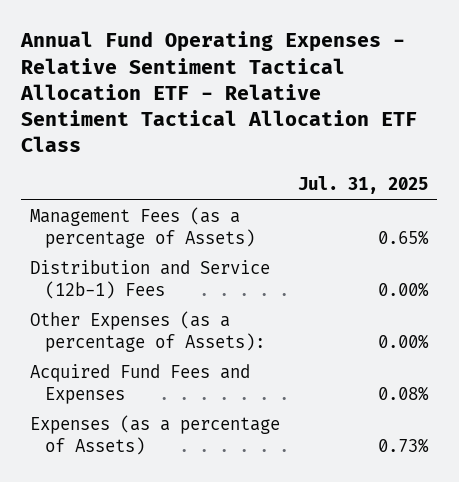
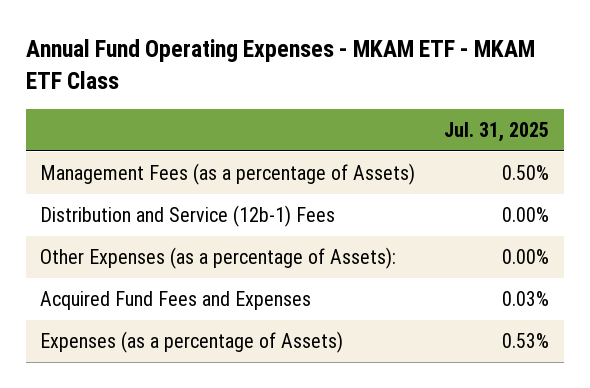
- Annual Fund Operating Expenses - Relative Sentiment Tactical Allocation ETF - Relative Sentiment Tactical Allocation ETF Class
+ Annual Fund Operating Expenses - MKAM ETF - MKAM ETF Class
- Management Fees (as a percentage of Assets) | 0.65%
+ Management Fees (as a percentage of Assets) | 0.50%
- Acquired Fund Fees and Expenses | 0.08%
- Expenses (as a percentage of Assets) | 0.73%
+ Acquired Fund Fees and Expenses | 0.03%
+ Expenses (as a percentage of Assets) | 0.53%

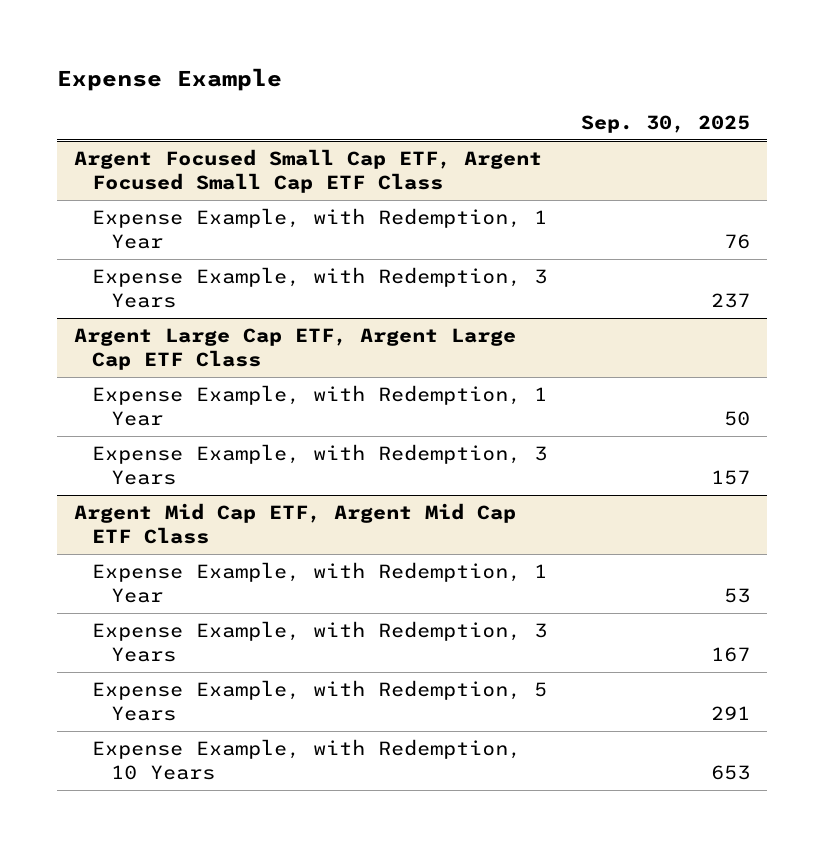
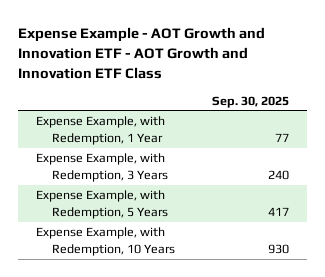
- Expense Example
+ Expense Example - AOT Growth and Innovation ETF - AOT Growth and Innovation ETF Class
- Argent Focused Small Cap ETF, Argent Focused Small Cap ETF Class
- Expense Example, with Redemption, 1 Year | 76
- Expense Example, with Redemption, 3 Years | 237
- Argent Large Cap ETF, Argent Large Cap ETF Class
- Expense Example, with Redemption, 1 Year | 50
- Expense Example, with Redemption, 3 Years | 157
- Argent Mid Cap ETF, Argent Mid Cap ETF Class
- Expense Example, with Redemption, 1 Year | 53
- Expense Example, with Redemption, 3 Years | 167
- Expense Example, with Redemption, 5 Years | 291
- Expense Example, with Redemption, 10 Years | 653
+ Expense Example, with Redemption, 1 Year | 77
+ Expense Example, with Redemption, 3 Years | 240
+ Expense Example, with Redemption, 5 Years | 417
+ Expense Example, with Redemption, 10 Years | 930

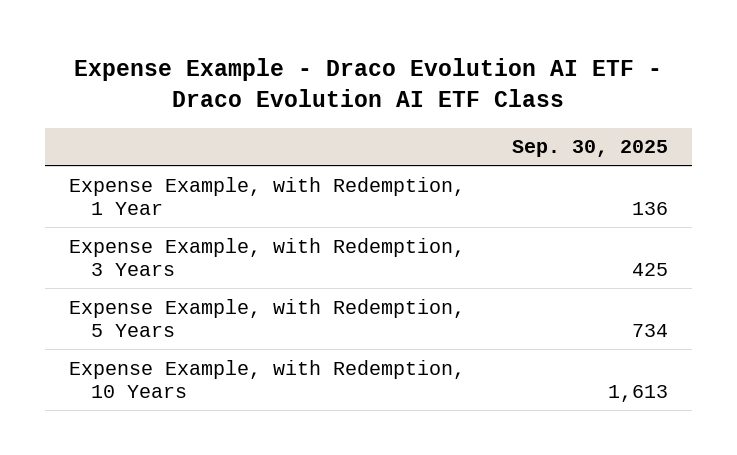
- Expense Example - AOT Growth and Innovation ETF - AOT Growth and Innovation ETF Class
+ Expense Example - Draco Evolution AI ETF - Draco Evolution AI ETF Class
- Expense Example, with Redemption, 1 Year | 77
- Expense Example, with Redemption, 3 Years | 240
- Expense Example, with Redemption, 5 Years | 417
- Expense Example, with Redemption, 10 Years | 930
+ Expense Example, with Redemption, 1 Year | 136
+ Expense Example, with Redemption, 3 Years | 425
+ Expense Example, with Redemption, 5 Years | 734
+ Expense Example, with Redemption, 10 Years | 1,613

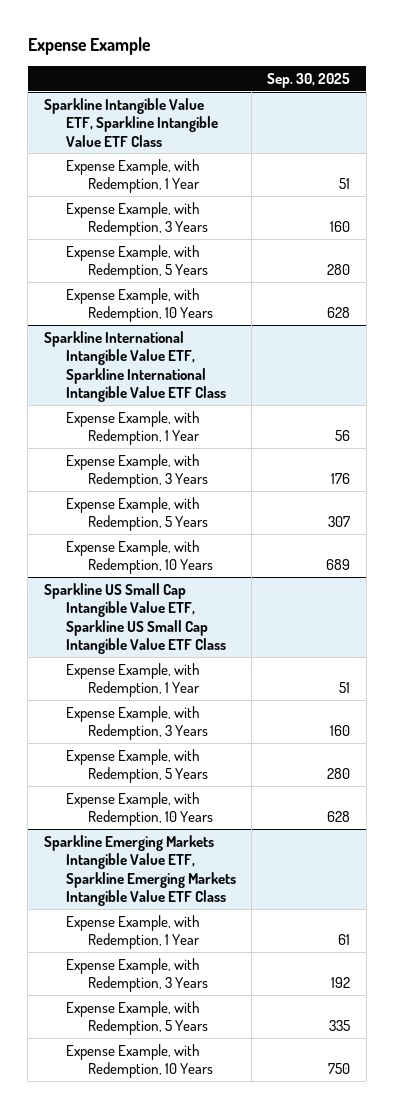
- Expense Example - Draco Evolution AI ETF - Draco Evolution AI ETF Class
+ Expense Example
- Expense Example, with Redemption, 1 Year | 136
- Expense Example, with Redemption, 3 Years | 425
- Expense Example, with Redemption, 5 Years | 734
- Expense Example, with Redemption, 10 Years | 1,613
+ Sparkline Intangible Value ETF, Sparkline Intangible Value ETF Class
+ Expense Example, with Redemption, 1 Year | 51
+ Expense Example, with Redemption, 3 Years | 160
+ Expense Example, with Redemption, 5 Years | 280
+ Expense Example, with Redemption, 10 Years | 628
+ Sparkline International Intangible Value ETF, Sparkline International Intangible Value ETF Class
+ Expense Example, with Redemption, 1 Year | 56
+ Expense Example, with Redemption, 3 Years | 176
+ Expense Example, with Redemption, 5 Years | 307
+ Expense Example, with Redemption, 10 Years | 689
+ Sparkline US Small Cap Intangible Value ETF, Sparkline US Small Cap Intangible Value ETF Class
+ Expense Example, with Redemption, 1 Year | 51
+ Expense Example, with Redemption, 3 Years | 160
+ Expense Example, with Redemption, 5 Years | 280
+ Expense Example, with Redemption, 10 Years | 628
+ Sparkline Emerging Markets Intangible Value ETF, Sparkline Emerging Markets Intangible Value ETF Class
+ Expense Example, with Redemption, 1 Year | 61
+ Expense Example, with Redemption, 3 Years | 192
+ Expense Example, with Redemption, 5 Years | 335
+ Expense Example, with Redemption, 10 Years | 750

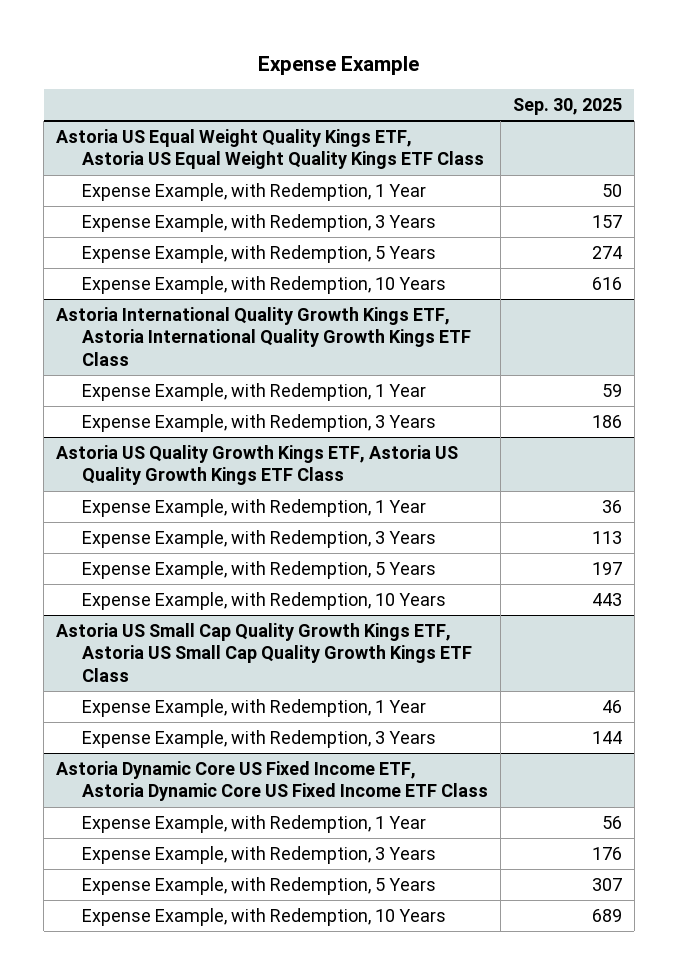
- Sparkline Intangible Value ETF, Sparkline Intangible Value ETF Class
- Expense Example, with Redemption, 1 Year | 51
- Expense Example, with Redemption, 3 Years | 160
- Expense Example, with Redemption, 5 Years | 280
- Expense Example, with Redemption, 10 Years | 628
- Sparkline International Intangible Value ETF, Sparkline International Intangible Value ETF Class
+ Astoria US Equal Weight Quality Kings ETF, Astoria US Equal Weight Quality Kings ETF Class
+ Expense Example, with Redemption, 1 Year | 50
+ Expense Example, with Redemption, 3 Years | 157
+ Expense Example, with Redemption, 5 Years | 274
+ Expense Example, with Redemption, 10 Years | 616
+ Astoria International Quality Growth Kings ETF, Astoria International Quality Growth Kings ETF Class
+ Expense Example, with Redemption, 1 Year | 59
+ Expense Example, with Redemption, 3 Years | 186
+ Astoria US Quality Growth Kings ETF, Astoria US Quality Growth Kings ETF Class
+ Expense Example, with Redemption, 1 Year | 36
+ Expense Example, with Redemption, 3 Years | 113
+ Expense Example, with Redemption, 5 Years | 197
+ Expense Example, with Redemption, 10 Years | 443
+ Astoria US Small Cap Quality Growth Kings ETF, Astoria US Small Cap Quality Growth Kings ETF Class
+ Expense Example, with Redemption, 1 Year | 46
+ Expense Example, with Redemption, 3 Years | 144
+ Astoria Dynamic Core US Fixed Income ETF, Astoria Dynamic Core US Fixed Income ETF Class
- Sparkline US Small Cap Intangible Value ETF, Sparkline US Small Cap Intangible Value ETF Class
- Expense Example, with Redemption, 1 Year | 51
- Expense Example, with Redemption, 3 Years | 160
- Expense Example, with Redemption, 5 Years | 280
- Expense Example, with Redemption, 10 Years | 628
- Sparkline Emerging Markets Intangible Value ETF, Sparkline Emerging Markets Intangible Value ETF Class
- Expense Example, with Redemption, 1 Year | 61
- Expense Example, with Redemption, 3 Years | 192
- Expense Example, with Redemption, 5 Years | 335
- Expense Example, with Redemption, 10 Years | 750

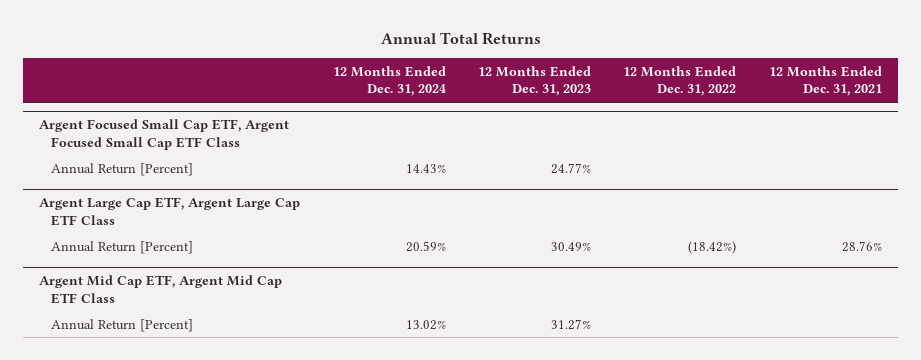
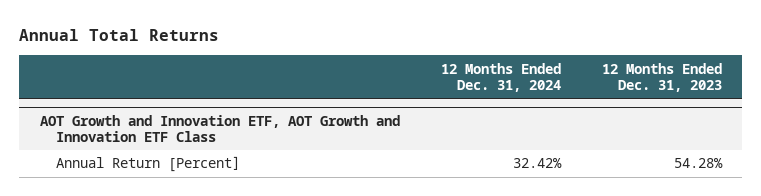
- | 12 Months Ended Dec. 31, 2024 | 12 Months Ended Dec. 31, 2023 | 12 Months Ended Dec. 31, 2022 | 12 Months Ended Dec. 31, 2021
+ | 12 Months Ended Dec. 31, 2024 | 12 Months Ended Dec. 31, 2023
- Argent Focused Small Cap ETF, Argent Focused Small Cap ETF Class
- Annual Return [Percent] | 14.43% | 24.77% | |
- Argent Large Cap ETF, Argent Large Cap ETF Class
- Annual Return [Percent] | 20.59% | 30.49% | (18.42%) | 28.76%
- Argent Mid Cap ETF, Argent Mid Cap ETF Class
- Annual Return [Percent] | 13.02% | 31.27% | |
+ AOT Growth and Innovation ETF, AOT Growth and Innovation ETF Class
+ Annual Return [Percent] | 32.42% | 54.28%

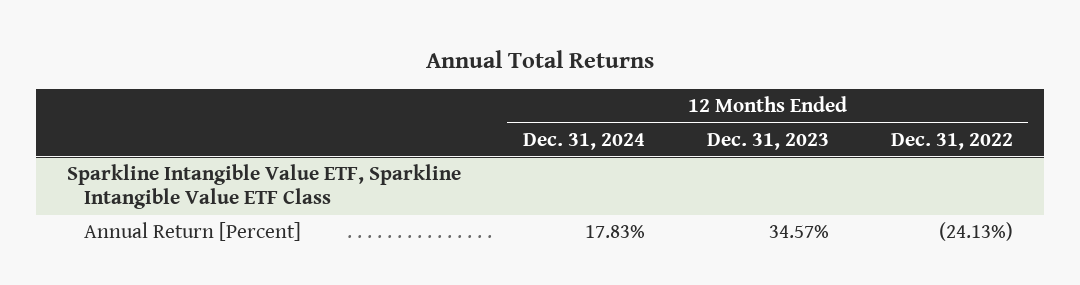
- | 12 Months Ended Dec. 31, 2024 | 12 Months Ended Dec. 31, 2023
+ | 12 Months Ended Dec. 31, 2024 | 12 Months Ended Dec. 31, 2023 | 12 Months Ended Dec. 31, 2022
- AOT Growth and Innovation ETF, AOT Growth and Innovation ETF Class
- Annual Return [Percent] | 32.42% | 54.28%
+ Sparkline Intangible Value ETF, Sparkline Intangible Value ETF Class
+ Annual Return [Percent] | 17.83% | 34.57% | (24.13%)

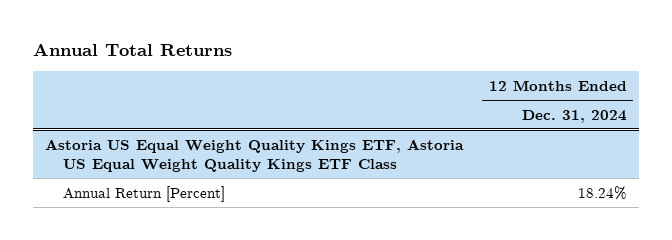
- | 12 Months Ended Dec. 31, 2024 | 12 Months Ended Dec. 31, 2023 | 12 Months Ended Dec. 31, 2022
+ | 12 Months Ended Dec. 31, 2024
- Sparkline Intangible Value ETF, Sparkline Intangible Value ETF Class
- Annual Return [Percent] | 17.83% | 34.57% | (24.13%)
+ Astoria US Equal Weight Quality Kings ETF, Astoria US Equal Weight Quality Kings ETF Class
+ Annual Return [Percent] | 18.24%

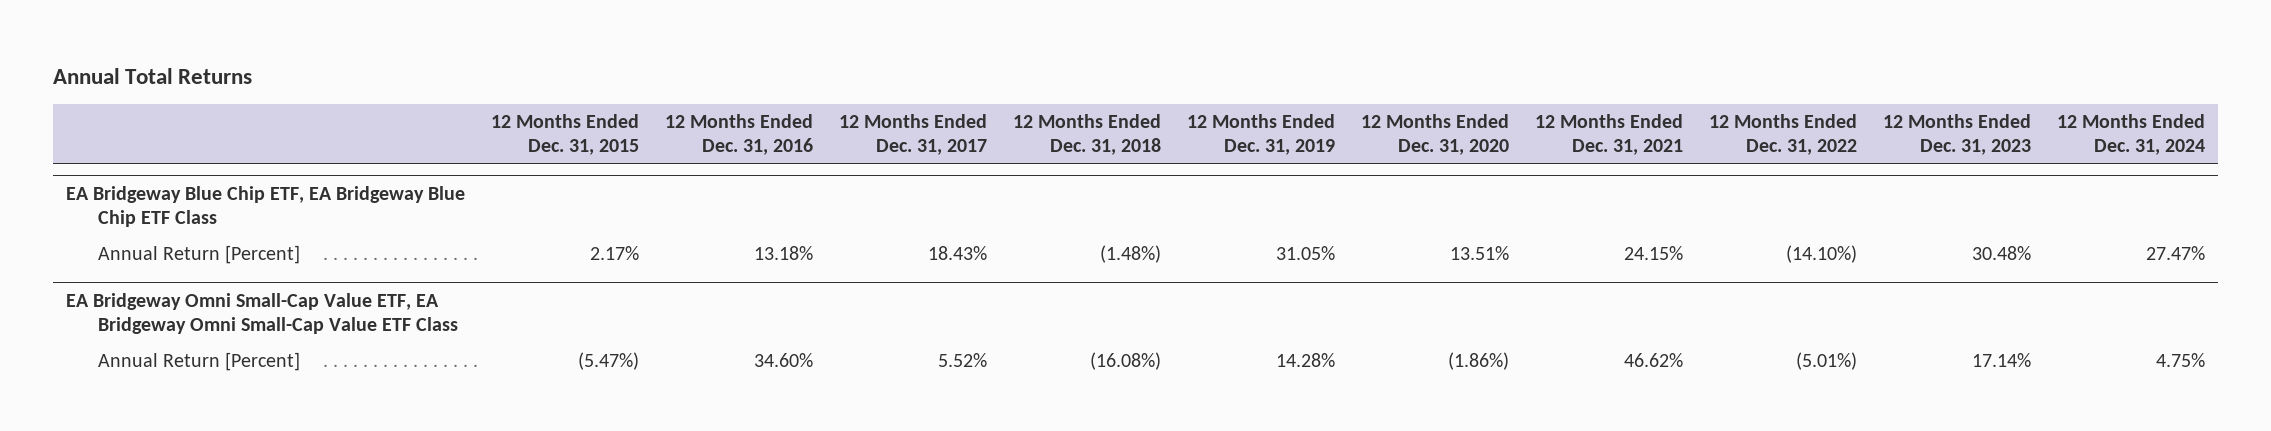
- | 12 Months Ended Dec. 31, 2024
+ | 12 Months Ended Dec. 31, 2015 | 12 Months Ended Dec. 31, 2016 | 12 Months Ended Dec. 31, 2017 | 12 Months Ended Dec. 31, 2018 | 12 Months Ended Dec. 31, 2019 | 12 Months Ended Dec. 31, 2020 | 12 Months Ended Dec. 31, 2021 | 12 Months Ended Dec. 31, 2022 | 12 Months Ended Dec. 31, 2023 | 12 Months Ended Dec. 31, 2024
- Astoria US Equal Weight Quality Kings ETF, Astoria US Equal Weight Quality Kings ETF Class
- Annual Return [Percent] | 18.24%
+ EA Bridgeway Blue Chip ETF, EA Bridgeway Blue Chip ETF Class
+ Annual Return [Percent] | 2.17% | 13.18% | 18.43% | (1.48%) | 31.05% | 13.51% | 24.15% | (14.10%) | 30.48% | 27.47%
+ EA Bridgeway Omni Small-Cap Value ETF, EA Bridgeway Omni Small-Cap Value ETF Class
+ Annual Return [Percent] | (5.47%) | 34.60% | 5.52% | (16.08%) | 14.28% | (1.86%) | 46.62% | (5.01%) | 17.14% | 4.75%

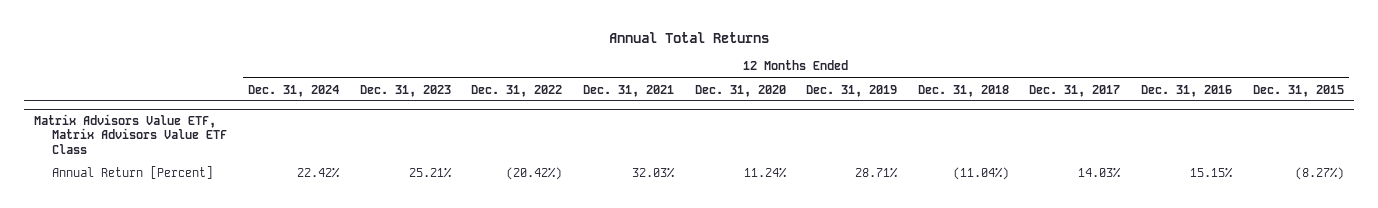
- | 12 Months Ended Dec. 31, 2015 | 12 Months Ended Dec. 31, 2016 | 12 Months Ended Dec. 31, 2017 | 12 Months Ended Dec. 31, 2018 | 12 Months Ended Dec. 31, 2019 | 12 Months Ended Dec. 31, 2020 | 12 Months Ended Dec. 31, 2021 | 12 Months Ended Dec. 31, 2022 | 12 Months Ended Dec. 31, 2023 | 12 Months Ended Dec. 31, 2024
+ | 12 Months Ended Dec. 31, 2024 | 12 Months Ended Dec. 31, 2023 | 12 Months Ended Dec. 31, 2022 | 12 Months Ended Dec. 31, 2021 | 12 Months Ended Dec. 31, 2020 | 12 Months Ended Dec. 31, 2019 | 12 Months Ended Dec. 31, 2018 | 12 Months Ended Dec. 31, 2017 | 12 Months Ended Dec. 31, 2016 | 12 Months Ended Dec. 31, 2015
- EA Bridgeway Blue Chip ETF, EA Bridgeway Blue Chip ETF Class
- Annual Return [Percent] | 2.17% | 13.18% | 18.43% | (1.48%) | 31.05% | 13.51% | 24.15% | (14.10%) | 30.48% | 27.47%
- EA Bridgeway Omni Small-Cap Value ETF, EA Bridgeway Omni Small-Cap Value ETF Class
- Annual Return [Percent] | (5.47%) | 34.60% | 5.52% | (16.08%) | 14.28% | (1.86%) | 46.62% | (5.01%) | 17.14% | 4.75%
+ Matrix Advisors Value ETF, Matrix Advisors Value ETF Class
+ Annual Return [Percent] | 22.42% | 25.21% | (20.42%) | 32.03% | 11.24% | 28.71% | (11.04%) | 14.03% | 15.15% | (8.27%)

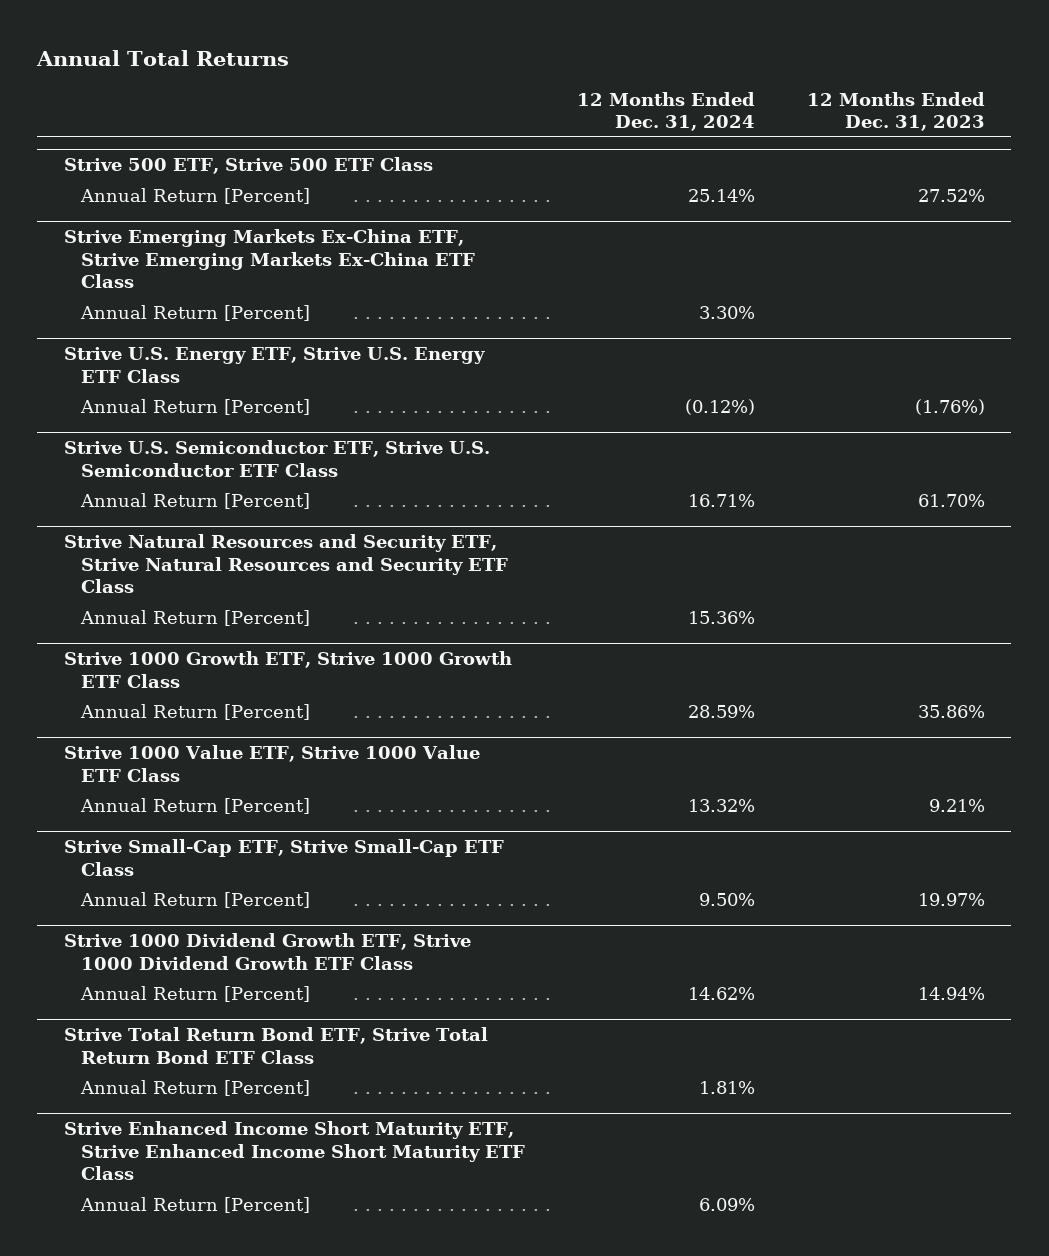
- | 12 Months Ended Dec. 31, 2024 | 12 Months Ended Dec. 31, 2023 | 12 Months Ended Dec. 31, 2022 | 12 Months Ended Dec. 31, 2021 | 12 Months Ended Dec. 31, 2020 | 12 Months Ended Dec. 31, 2019 | 12 Months Ended Dec. 31, 2018 | 12 Months Ended Dec. 31, 2017 | 12 Months Ended Dec. 31, 2016 | 12 Months Ended Dec. 31, 2015
+ | 12 Months Ended Dec. 31, 2024 | 12 Months Ended Dec. 31, 2023
- Matrix Advisors Value ETF, Matrix Advisors Value ETF Class
- Annual Return [Percent] | 22.42% | 25.21% | (20.42%) | 32.03% | 11.24% | 28.71% | (11.04%) | 14.03% | 15.15% | (8.27%)
+ Strive 500 ETF, Strive 500 ETF Class
+ Annual Return [Percent] | 25.14% | 27.52%
+ Strive Emerging Markets Ex-China ETF, Strive Emerging Markets Ex-China ETF Class
+ Annual Return [Percent] | 3.30% |
+ Strive U.S. Energy ETF, Strive U.S. Energy ETF Class
+ Annual Return [Percent] | (0.12%) | (1.76%)
+ Strive U.S. Semiconductor ETF, Strive U.S. Semiconductor ETF Class
+ Annual Return [Percent] | 16.71% | 61.70%
+ Strive Natural Resources and Security ETF, Strive Natural Resources and Security ETF Class
+ Annual Return [Percent] | 15.36% |
+ Strive 1000 Growth ETF, Strive 1000 Growth ETF Class
+ Annual Return [Percent] | 28.59% | 35.86%
+ Strive 1000 Value ETF, Strive 1000 Value ETF Class
+ Annual Return [Percent] | 13.32% | 9.21%
+ Strive Small-Cap ETF, Strive Small-Cap ETF Class
+ Annual Return [Percent] | 9.50% | 19.97%
+ Strive 1000 Dividend Growth ETF, Strive 1000 Dividend Growth ETF Class
+ Annual Return [Percent] | 14.62% | 14.94%
+ Strive Total Return Bond ETF, Strive Total Return Bond ETF Class
+ Annual Return [Percent] | 1.81% |
+ Strive Enhanced Income Short Maturity ETF, Strive Enhanced Income Short Maturity ETF Class
+ Annual Return [Percent] | 6.09% |

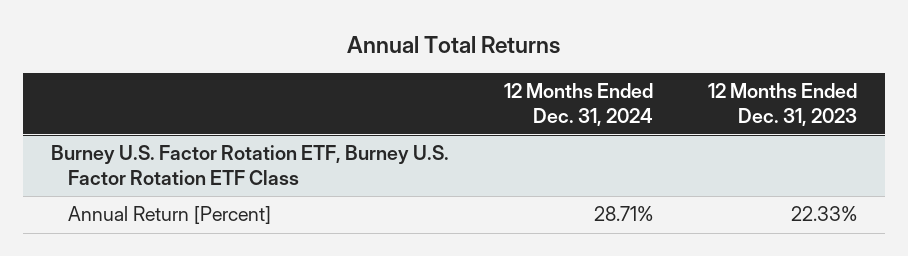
- Strive 500 ETF, Strive 500 ETF Class
- Annual Return [Percent] | 25.14% | 27.52%
- Strive Emerging Markets Ex-China ETF, Strive Emerging Markets Ex-China ETF Class
- Annual Return [Percent] | 3.30% |
- Strive U.S. Energy ETF, Strive U.S. Energy ETF Class
- Annual Return [Percent] | (0.12%) | (1.76%)
- Strive U.S. Semiconductor ETF, Strive U.S. Semiconductor ETF Class
- Annual Return [Percent] | 16.71% | 61.70%
- Strive Natural Resources and Security ETF, Strive Natural Resources and Security ETF Class
- Annual Return [Percent] | 15.36% |
- Strive 1000 Growth ETF, Strive 1000 Growth ETF Class
- Annual Return [Percent] | 28.59% | 35.86%
- Strive 1000 Value ETF, Strive 1000 Value ETF Class
- Annual Return [Percent] | 13.32% | 9.21%
- Strive Small-Cap ETF, Strive Small-Cap ETF Class
- Annual Return [Percent] | 9.50% | 19.97%
- Strive 1000 Dividend Growth ETF, Strive 1000 Dividend Growth ETF Class
- Annual Return [Percent] | 14.62% | 14.94%
- Strive Total Return Bond ETF, Strive Total Return Bond ETF Class
- Annual Return [Percent] | 1.81% |
- Strive Enhanced Income Short Maturity ETF, Strive Enhanced Income Short Maturity ETF Class
- Annual Return [Percent] | 6.09% |
+ Burney U.S. Factor Rotation ETF, Burney U.S. Factor Rotation ETF Class
+ Annual Return [Percent] | 28.71% | 22.33%

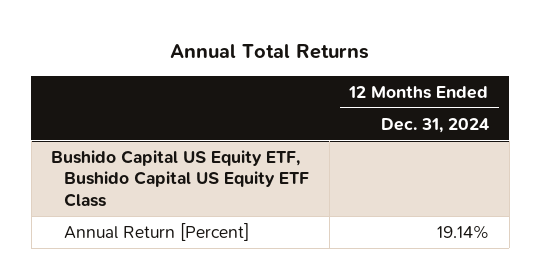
- | 12 Months Ended Dec. 31, 2024 | 12 Months Ended Dec. 31, 2023
+ | 12 Months Ended Dec. 31, 2024
- Burney U.S. Factor Rotation ETF, Burney U.S. Factor Rotation ETF Class
- Annual Return [Percent] | 28.71% | 22.33%
+ Bushido Capital US Equity ETF, Bushido Capital US Equity ETF Class
+ Annual Return [Percent] | 19.14%

